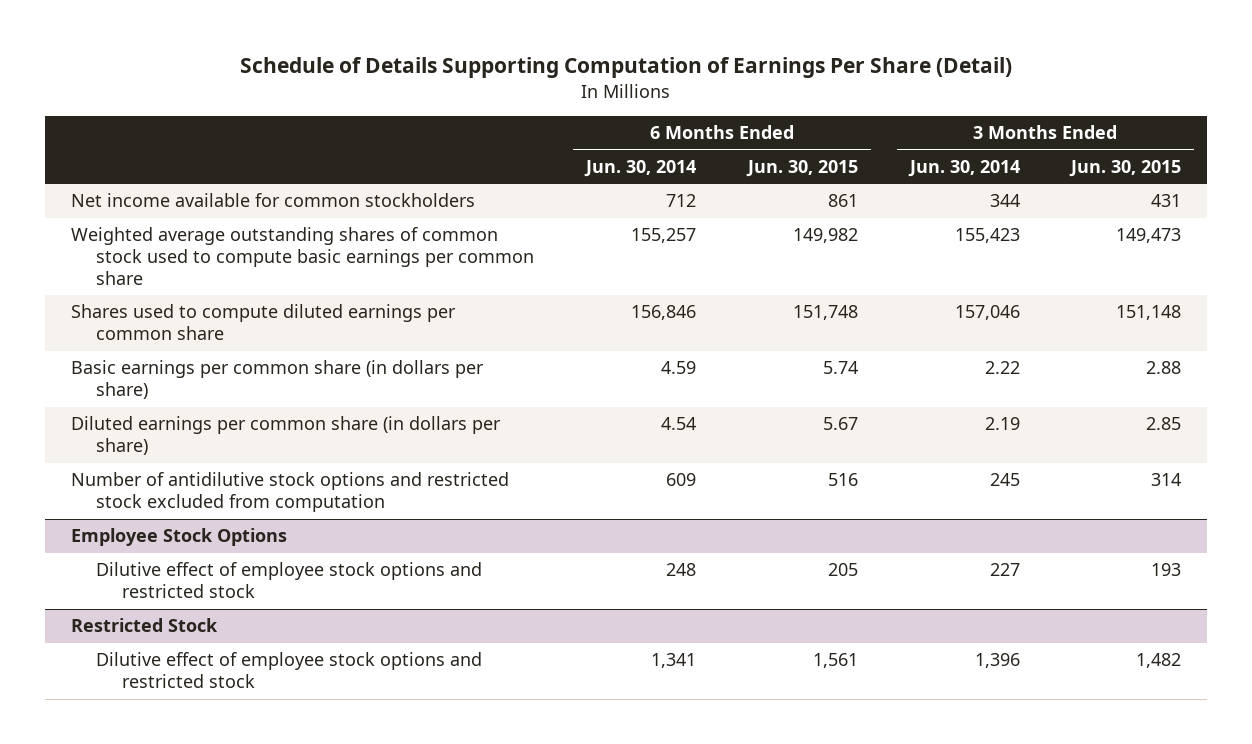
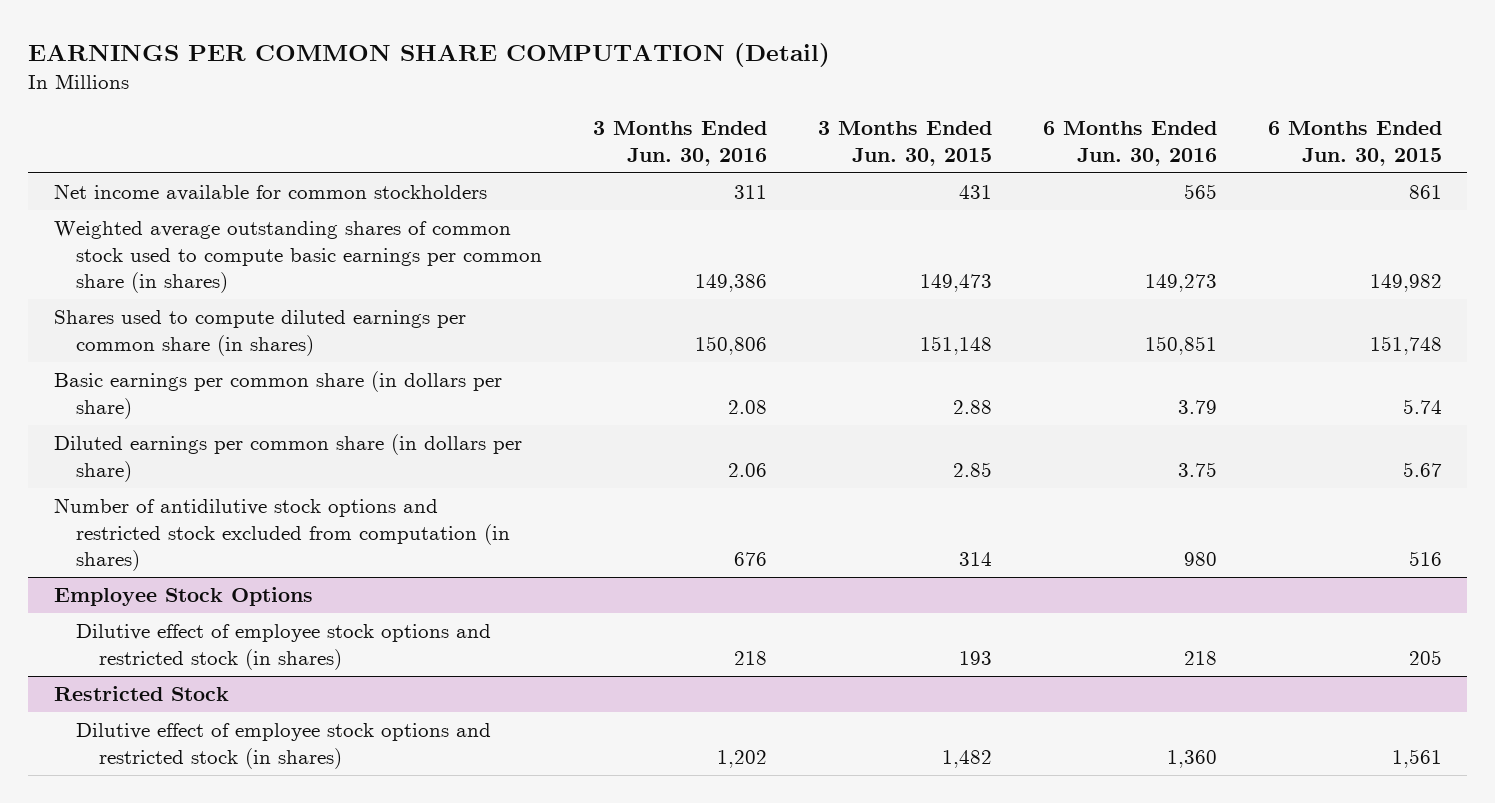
- Schedule of Details Supporting Computation of Earnings Per Share (Detail)
+ EARNINGS PER COMMON SHARE COMPUTATION (Detail)
- | 6 Months Ended Jun. 30, 2014 | 6 Months Ended Jun. 30, 2015 | 3 Months Ended Jun. 30, 2014 | 3 Months Ended Jun. 30, 2015
+ | 3 Months Ended Jun. 30, 2016 | 3 Months Ended Jun. 30, 2015 | 6 Months Ended Jun. 30, 2016 | 6 Months Ended Jun. 30, 2015
- Weighted average outstanding shares of common stock used to compute basic earnings per common share | 155,257 | 149,982 | 155,423 | 149,473
- Shares used to compute diluted earnings per common share | 156,846 | 151,748 | 157,046 | 151,148
+ Weighted average outstanding shares of common stock used to compute basic earnings per common share (in shares) | 149,386 | 149,473 | 149,273 | 149,982
+ Shares used to compute diluted earnings per common share (in shares) | 150,806 | 151,148 | 150,851 | 151,748
- Number of antidilutive stock options and restricted stock excluded from computation | 609 | 516 | 245 | 314
+ Number of antidilutive stock options and restricted stock excluded from computation (in shares) | 676 | 314 | 980 | 516
@ Employee Stock Options
- Dilutive effect of employee stock options and restricted stock | 248 | 205 | 227 | 193
+ Dilutive effect of employee stock options and restricted stock (in shares) | 218 | 193 | 218 | 205
@ Restricted Stock
- Dilutive effect of employee stock options and restricted stock | 1,341 | 1,561 | 1,396 | 1,482
+ Dilutive effect of employee stock options and restricted stock (in shares) | 1,202 | 1,482 | 1,360 | 1,561

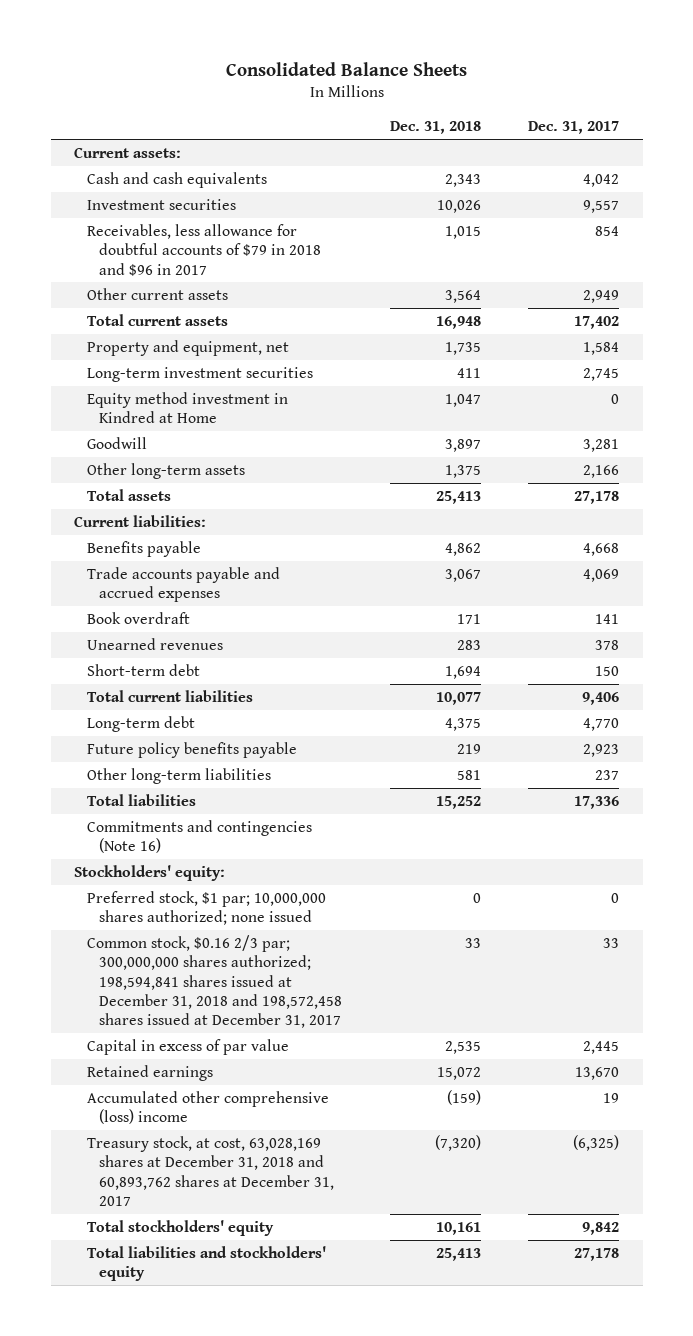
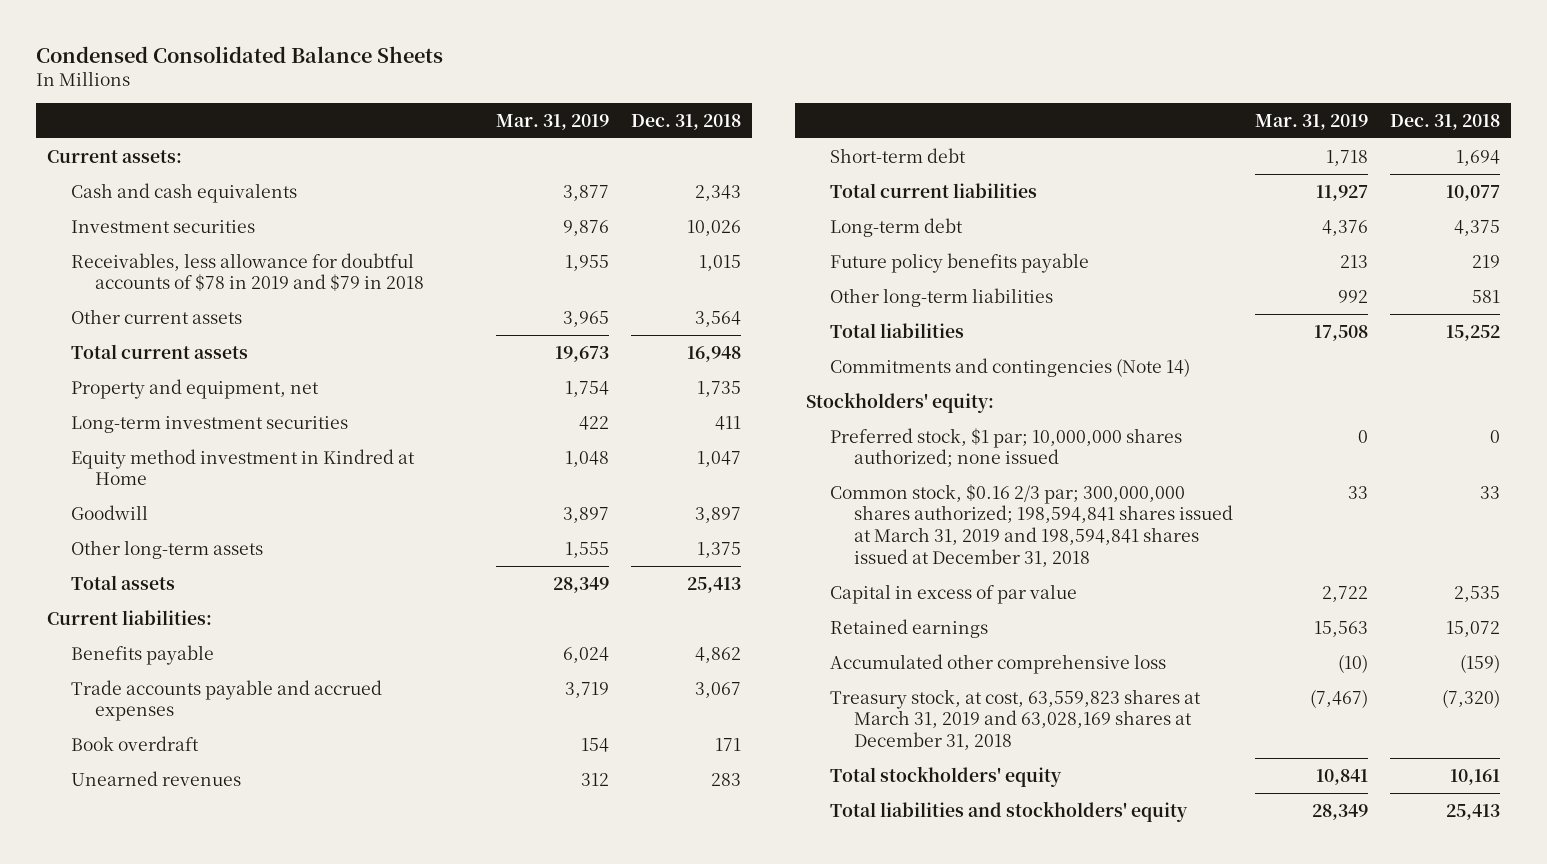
- Consolidated Balance Sheets
+ Condensed Consolidated Balance Sheets
- | Dec. 31, 2018 | Dec. 31, 2017
+ | Mar. 31, 2019 | Dec. 31, 2018
- Receivables, less allowance for doubtful accounts of $79 in 2018 and $96 in 2017 | 1,015 | 854
+ Receivables, less allowance for doubtful accounts of $78 in 2019 and $79 in 2018 | 1,955 | 1,015
- Commitments and contingencies (Note 16)
+ Commitments and contingencies (Note 14)
- Common stock, $0.16 2/3 par; 300,000,000 shares authorized; 198,594,841 shares issued at December 31, 2018 and 198,572,458 shares issued at December 31, 2017 | 33 | 33
+ Common stock, $0.16 2/3 par; 300,000,000 shares authorized; 198,594,841 shares issued at March 31, 2019 and 198,594,841 shares issued at December 31, 2018 | 33 | 33
- Accumulated other comprehensive (loss) income | (159) | 19
- Treasury stock, at cost, 63,028,169 shares at December 31, 2018 and 60,893,762 shares at December 31, 2017 | (7,320) | (6,325)
+ Accumulated other comprehensive loss | (10) | (159)
+ Treasury stock, at cost, 63,559,823 shares at March 31, 2019 and 63,028,169 shares at December 31, 2018 | (7,467) | (7,320)

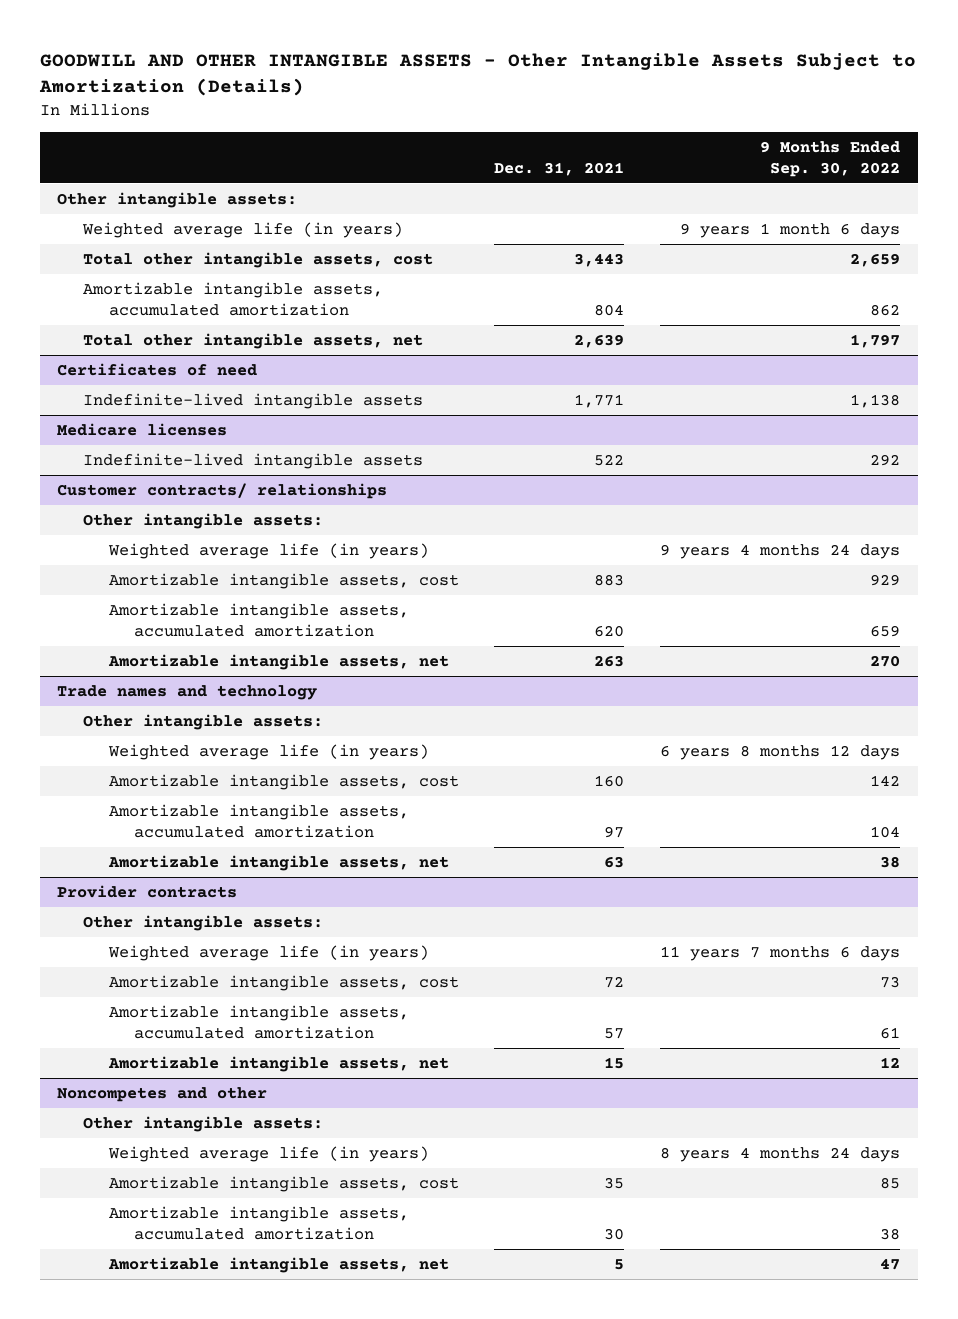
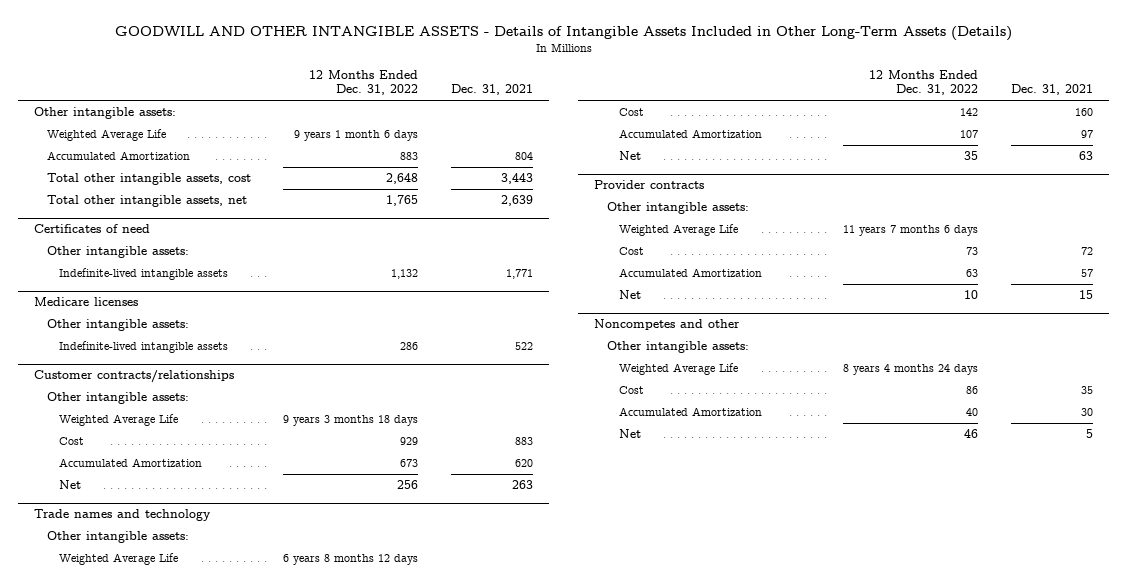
- GOODWILL AND OTHER INTANGIBLE ASSETS - Other Intangible Assets Subject to Amortization (Details)
+ GOODWILL AND OTHER INTANGIBLE ASSETS - Details of Intangible Assets Included in Other Long-Term Assets (Details)
- | Dec. 31, 2021 | 9 Months Ended Sep. 30, 2022
+ | 12 Months Ended Dec. 31, 2022 | Dec. 31, 2021
- Weighted average life (in years) | | 9 years 1 month 6 days
+ Weighted Average Life | 9 years 1 month 6 days |
+ Accumulated Amortization | 883 | 804
- Amortizable intangible assets, accumulated amortization | 804 | 862
@ Certificates of need
+ Other intangible assets:
@ Medicare licenses
+ Other intangible assets:
- Customer contracts/ relationships
+ Customer contracts/relationships
- Weighted average life (in years) | | 9 years 4 months 24 days
- Amortizable intangible assets, cost | 883 | 929
- Amortizable intangible assets, accumulated amortization | 620 | 659
- Amortizable intangible assets, net | 263 | 270
+ Weighted Average Life | 9 years 3 months 18 days |
+ Cost | 929 | 883
+ Accumulated Amortization | 673 | 620
+ Net | 256 | 263
@ Trade names and technology
- Weighted average life (in years) | | 6 years 8 months 12 days
- Amortizable intangible assets, cost | 160 | 142
- Amortizable intangible assets, accumulated amortization | 97 | 104
- Amortizable intangible assets, net | 63 | 38
+ Weighted Average Life | 6 years 8 months 12 days |
+ Cost | 142 | 160
+ Accumulated Amortization | 107 | 97
+ Net | 35 | 63
@ Provider contracts
- Weighted average life (in years) | | 11 years 7 months 6 days
- Amortizable intangible assets, cost | 72 | 73
- Amortizable intangible assets, accumulated amortization | 57 | 61
- Amortizable intangible assets, net | 15 | 12
+ Weighted Average Life | 11 years 7 months 6 days |
+ Cost | 73 | 72
+ Accumulated Amortization | 63 | 57
+ Net | 10 | 15
@ Noncompetes and other
- Weighted average life (in years) | | 8 years 4 months 24 days
- Amortizable intangible assets, cost | 35 | 85
- Amortizable intangible assets, accumulated amortization | 30 | 38
- Amortizable intangible assets, net | 5 | 47
+ Weighted Average Life | 8 years 4 months 24 days |
+ Cost | 86 | 35
+ Accumulated Amortization | 40 | 30
+ Net | 46 | 5

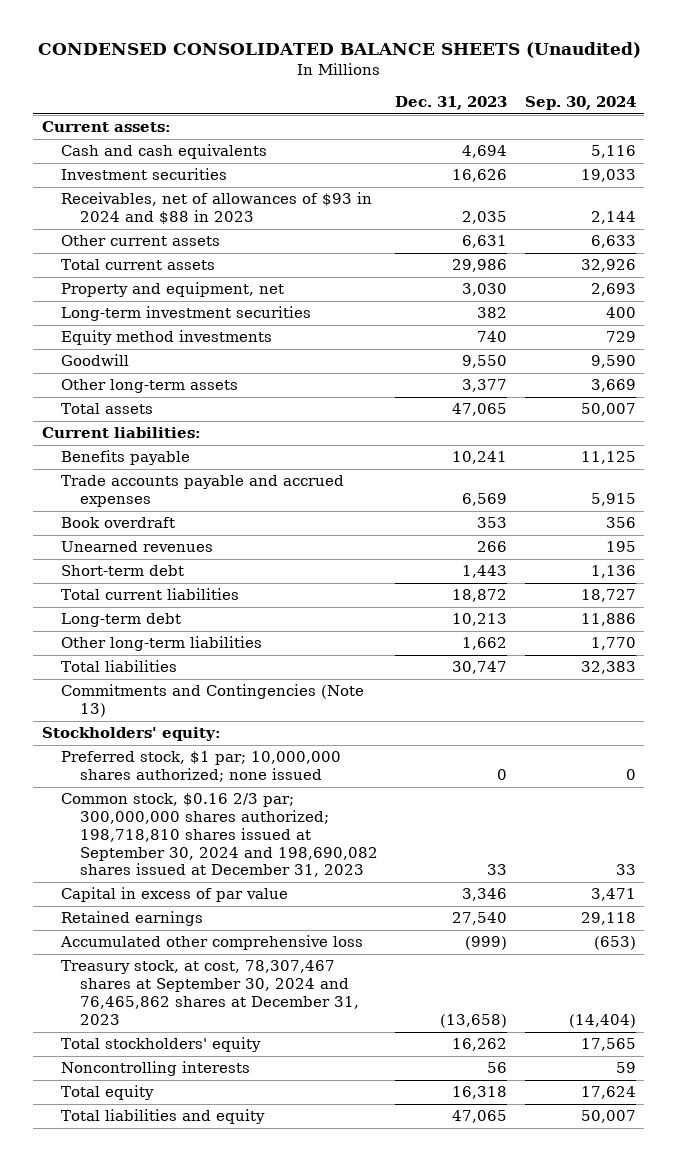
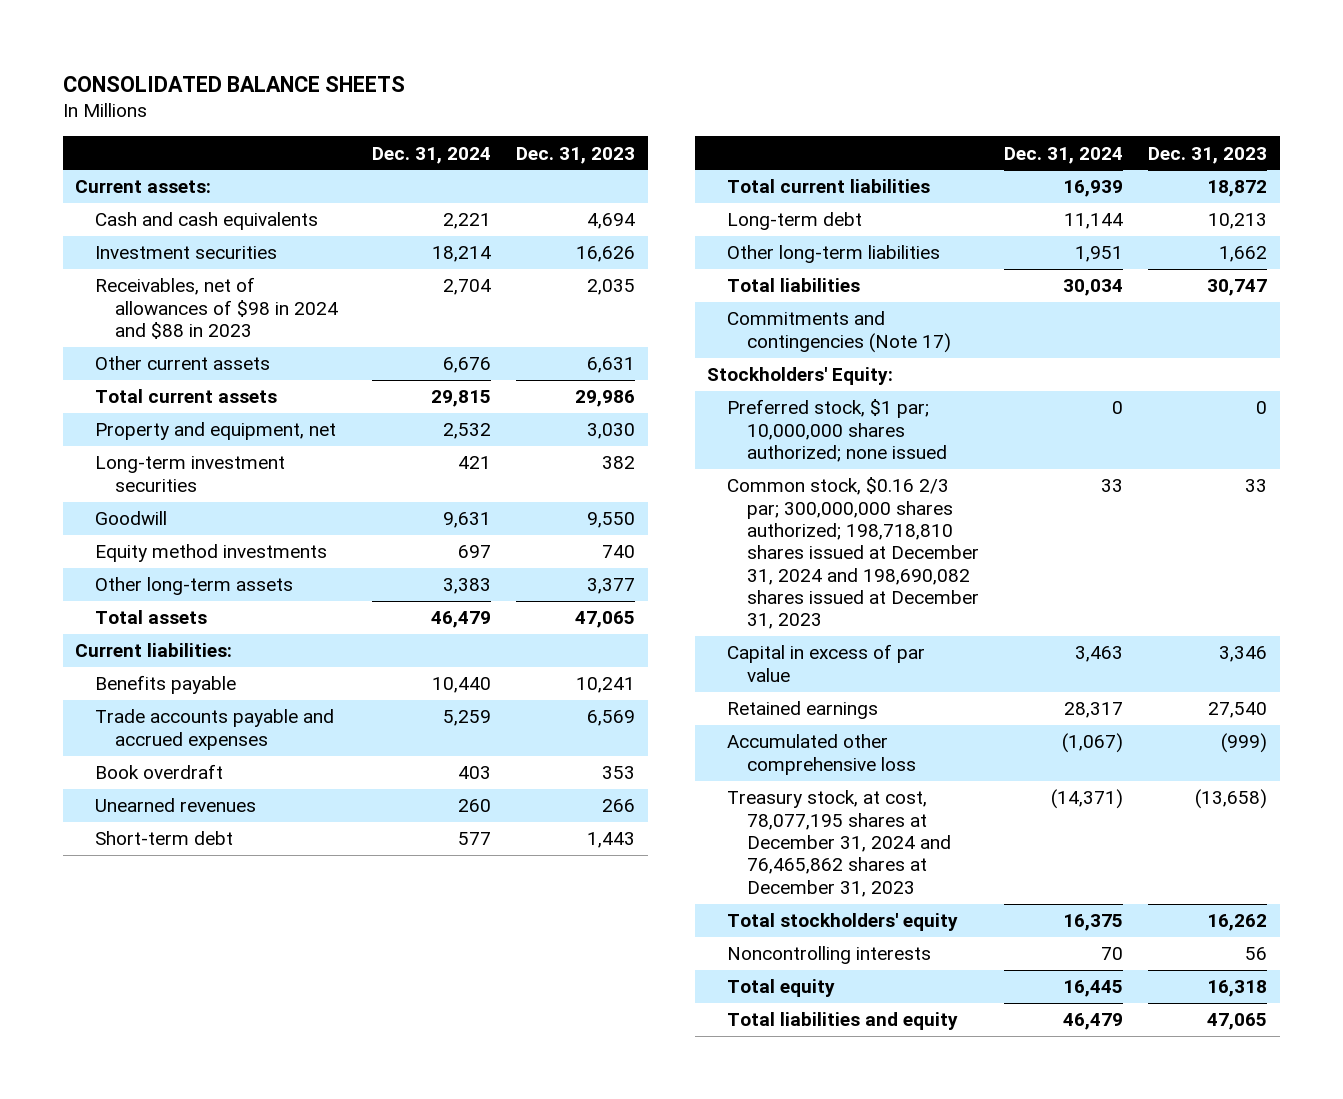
- CONDENSED CONSOLIDATED BALANCE SHEETS (Unaudited)
+ CONSOLIDATED BALANCE SHEETS
- | Dec. 31, 2023 | Sep. 30, 2024
+ | Dec. 31, 2024 | Dec. 31, 2023
- Receivables, net of allowances of $93 in 2024 and $88 in 2023 | 2,035 | 2,144
+ Receivables, net of allowances of $98 in 2024 and $88 in 2023 | 2,704 | 2,035
moved down: Equity method investments | 697 | 740
- Commitments and Contingencies (Note 13)
- Stockholders' equity:
+ Commitments and contingencies (Note 17)
+ Stockholders' Equity:
- Common stock, $0.16 2/3 par; 300,000,000 shares authorized; 198,718,810 shares issued at September 30, 2024 and 198,690,082 shares issued at December 31, 2023 | 33 | 33
+ Common stock, $0.16 2/3 par; 300,000,000 shares authorized; 198,718,810 shares issued at December 31, 2024 and 198,690,082 shares issued at December 31, 2023 | 33 | 33
- Treasury stock, at cost, 78,307,467 shares at September 30, 2024 and 76,465,862 shares at December 31, 2023 | (13,658) | (14,404)
+ Treasury stock, at cost, 78,077,195 shares at December 31, 2024 and 76,465,862 shares at December 31, 2023 | (14,371) | (13,658)

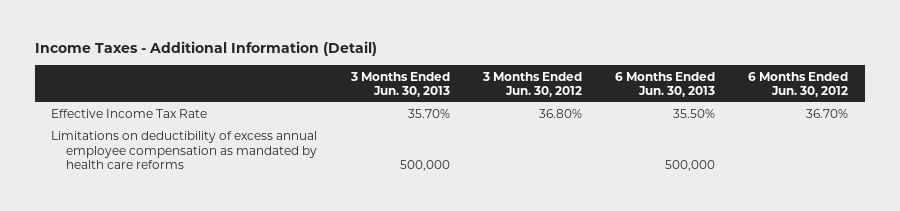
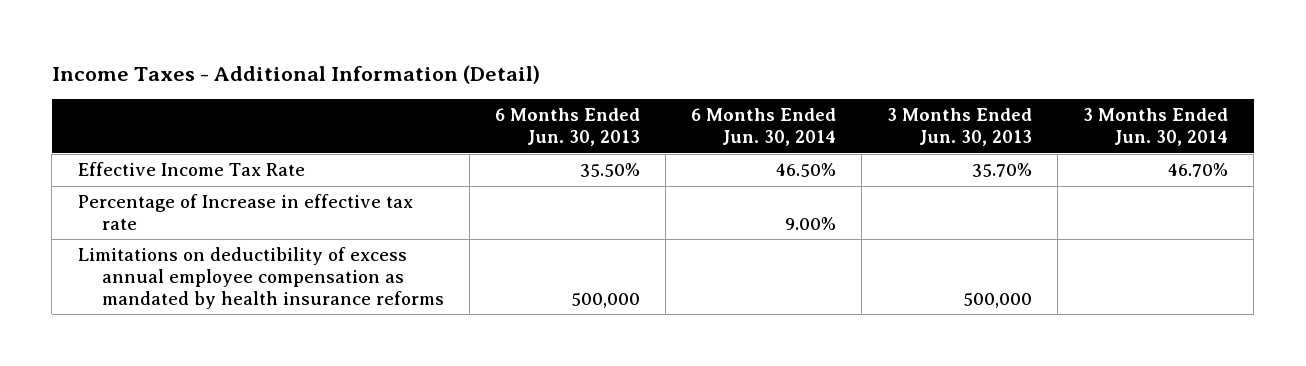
- | 3 Months Ended Jun. 30, 2013 | 3 Months Ended Jun. 30, 2012 | 6 Months Ended Jun. 30, 2013 | 6 Months Ended Jun. 30, 2012
+ | 6 Months Ended Jun. 30, 2013 | 6 Months Ended Jun. 30, 2014 | 3 Months Ended Jun. 30, 2013 | 3 Months Ended Jun. 30, 2014
- Limitations on deductibility of excess annual employee compensation as mandated by health care reforms | 500,000 | | 500,000 |
+ Percentage of Increase in effective tax rate | | 9.00% | |
+ Limitations on deductibility of excess annual employee compensation as mandated by health insurance reforms | 500,000 | | 500,000 |

